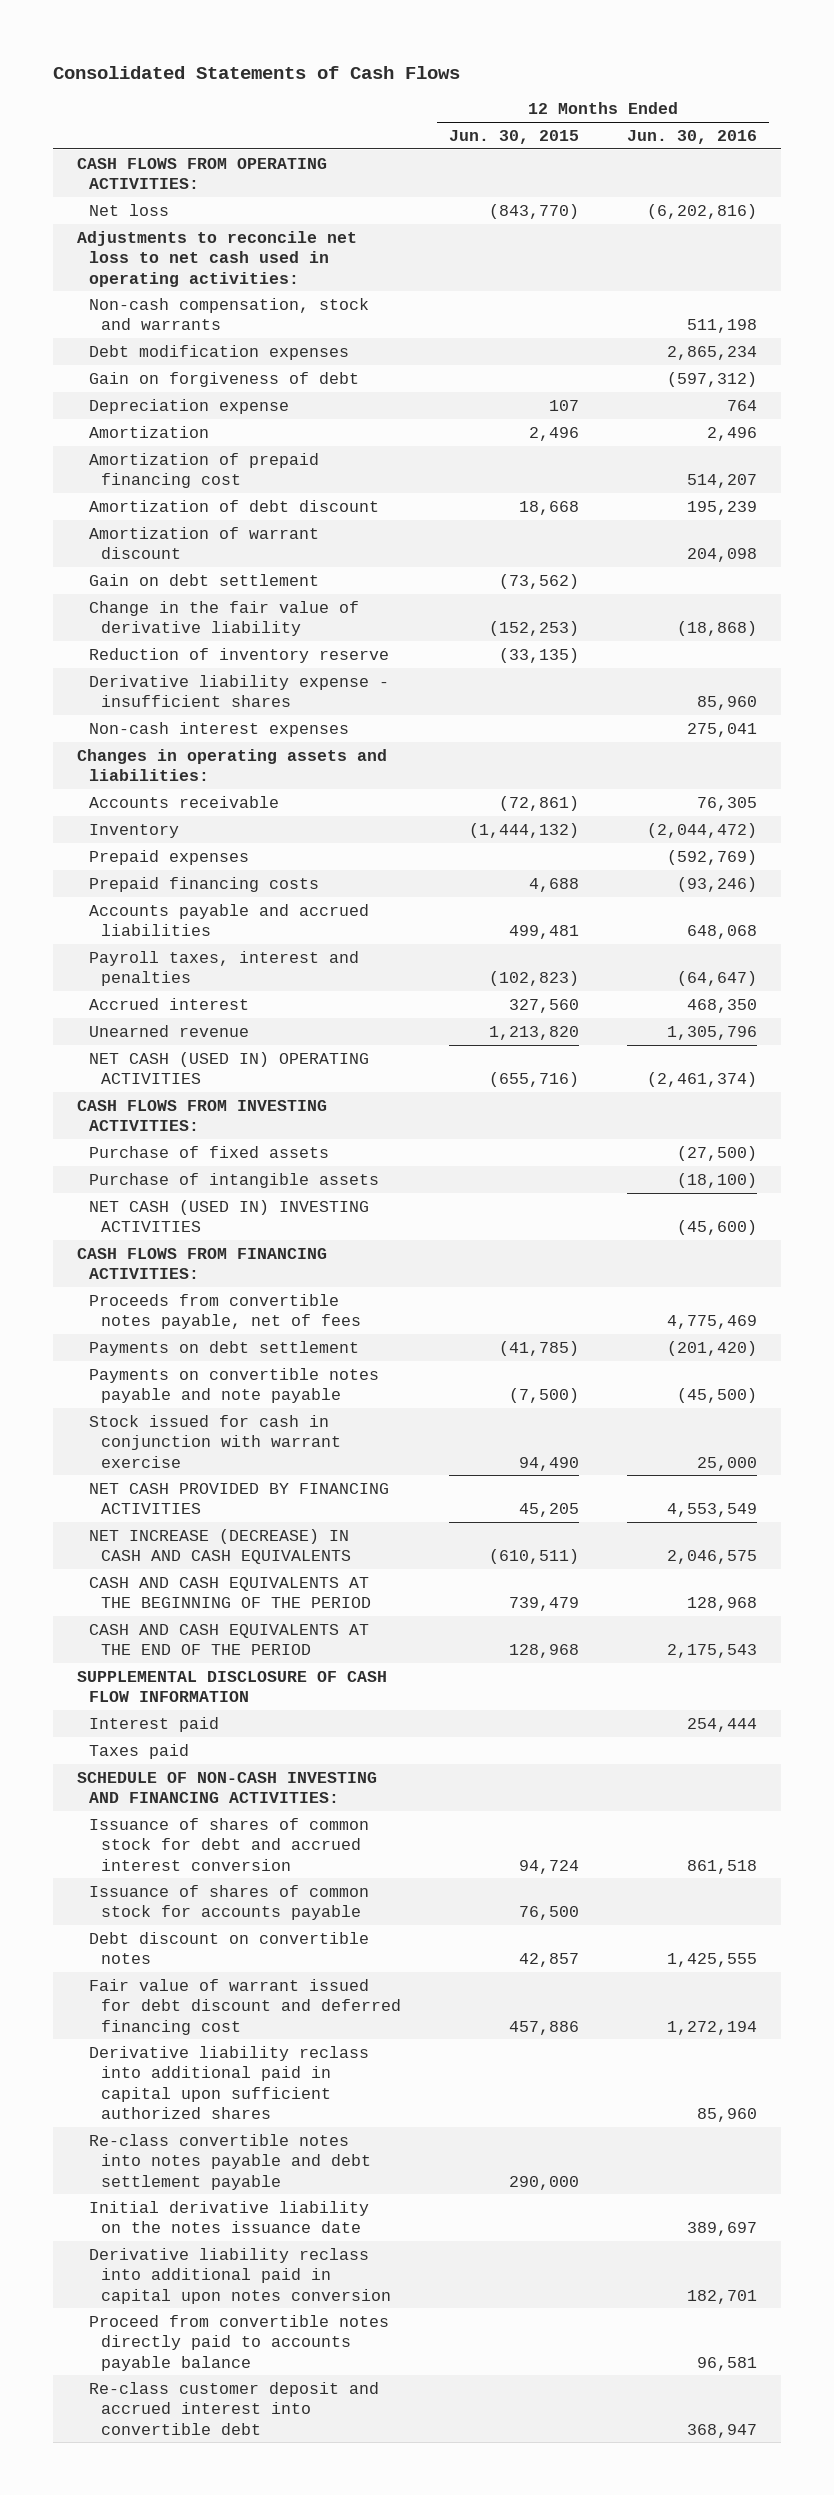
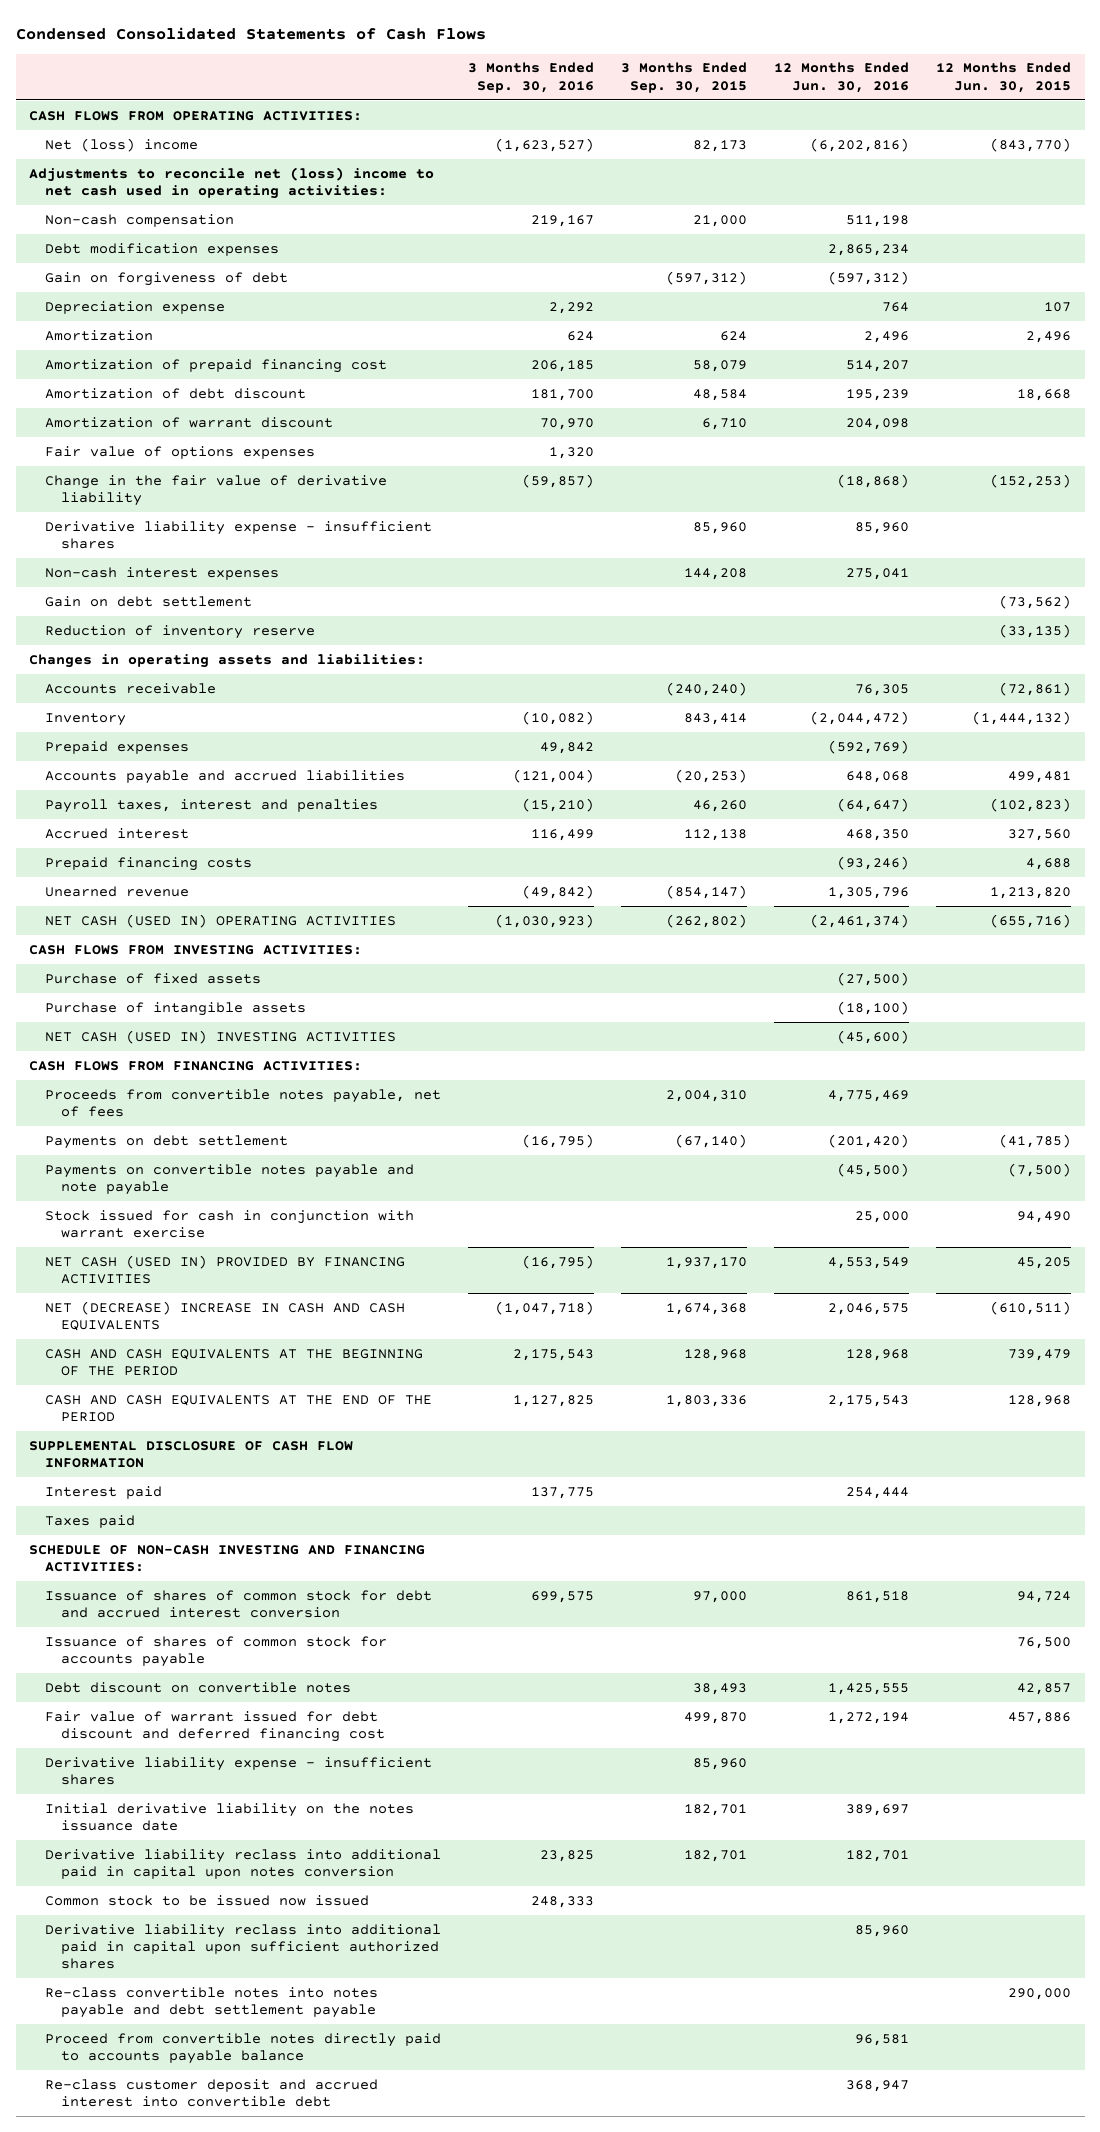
- Consolidated Statements of Cash Flows
+ Condensed Consolidated Statements of Cash Flows
- | 12 Months Ended Jun. 30, 2015 | 12 Months Ended Jun. 30, 2016
+ | 3 Months Ended Sep. 30, 2016 | 3 Months Ended Sep. 30, 2015 | 12 Months Ended Jun. 30, 2016 | 12 Months Ended Jun. 30, 2015
- Net loss | (843,770) | (6,202,816)
- Adjustments to reconcile net loss to net cash used in operating activities:
- Non-cash compensation, stock and warrants | | 511,198
+ Net (loss) income | (1,623,527) | 82,173 | (6,202,816) | (843,770)
+ Adjustments to reconcile net (loss) income to net cash used in operating activities:
+ Non-cash compensation | 219,167 | 21,000 | 511,198 |
+ Fair value of options expenses | 1,320 | | |
moved down: Gain on debt settlement | | | | (73,562)
moved down: Reduction of inventory reserve | | | | (33,135)
moved down: Prepaid financing costs | | | (93,246) | 4,688
- NET CASH PROVIDED BY FINANCING ACTIVITIES | 45,205 | 4,553,549
- NET INCREASE (DECREASE) IN CASH AND CASH EQUIVALENTS | (610,511) | 2,046,575
+ NET CASH (USED IN) PROVIDED BY FINANCING ACTIVITIES | (16,795) | 1,937,170 | 4,553,549 | 45,205
+ NET (DECREASE) INCREASE IN CASH AND CASH EQUIVALENTS | (1,047,718) | 1,674,368 | 2,046,575 | (610,511)
+ Derivative liability expense - insufficient shares | | 85,960 | |
+ Common stock to be issued now issued | 248,333 | | |
moved down: Derivative liability reclass into additional paid in capital upon sufficient authorized shares | | | 85,960 |
moved down: Re-class convertible notes into notes payable and debt settlement payable | | | | 290,000

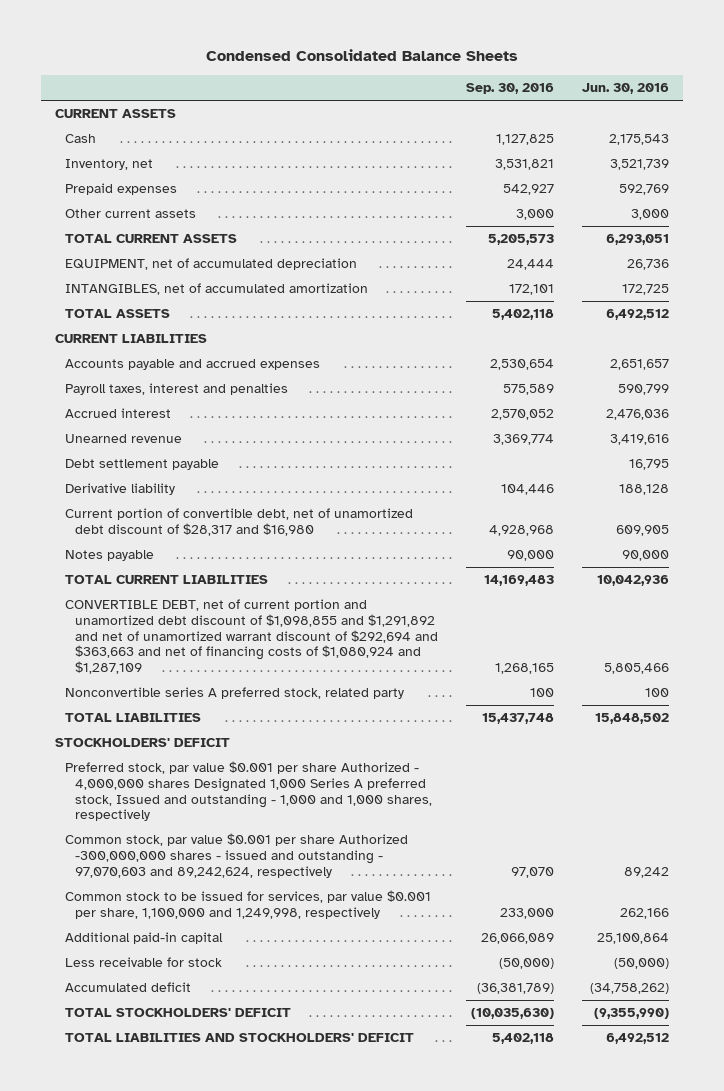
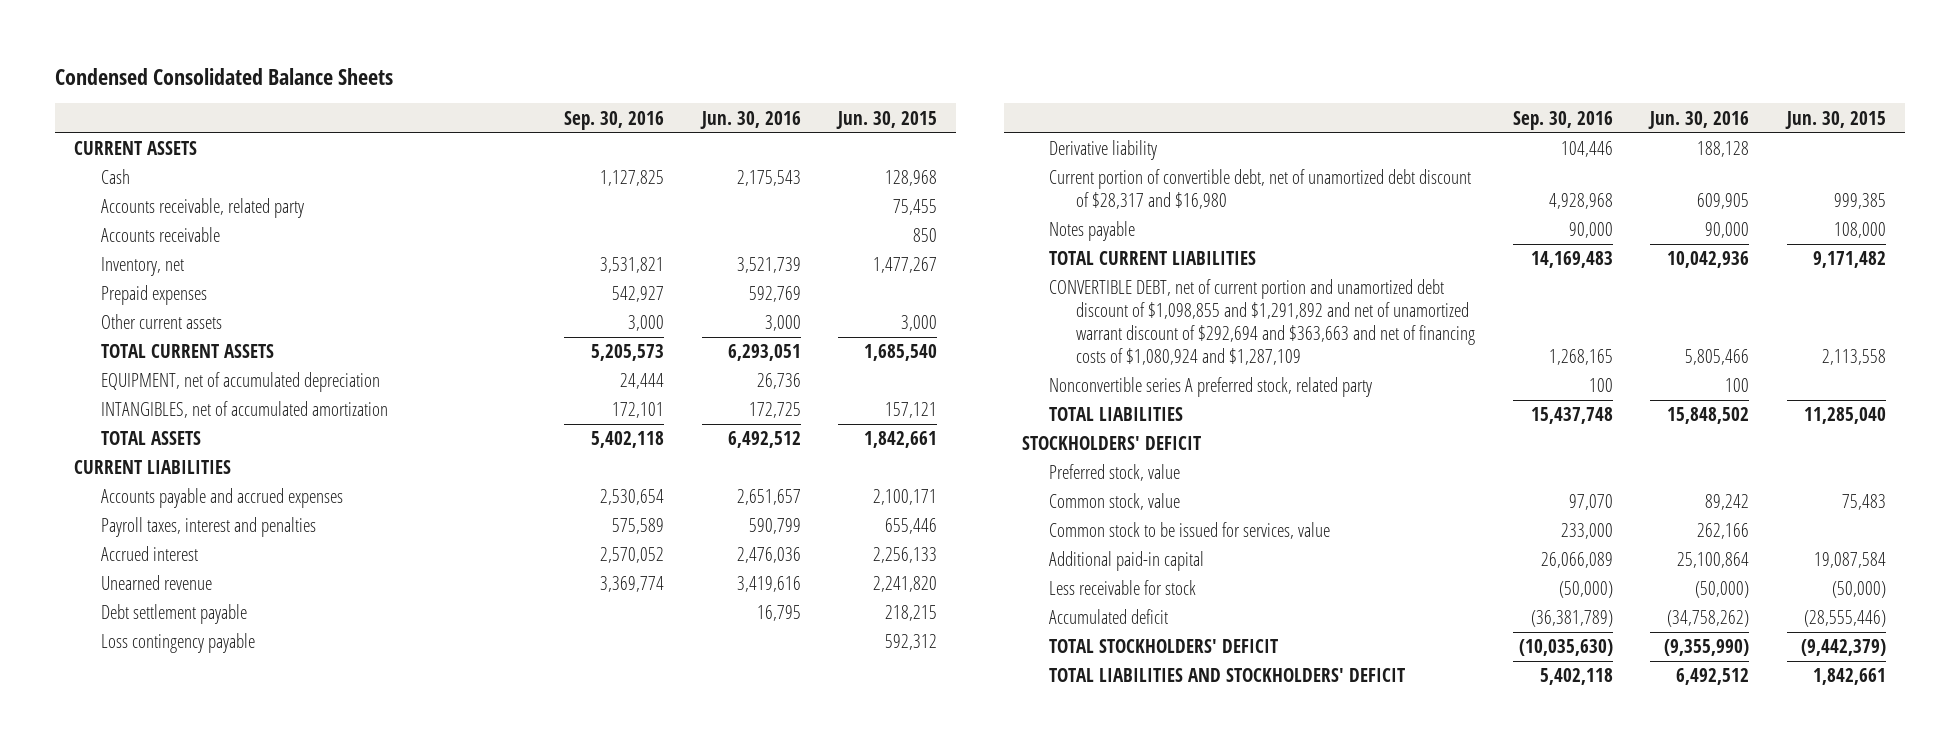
- | Sep. 30, 2016 | Jun. 30, 2016
+ | Sep. 30, 2016 | Jun. 30, 2016 | Jun. 30, 2015
+ Accounts receivable, related party | | | 75,455
+ Accounts receivable | | | 850
+ Loss contingency payable | | | 592,312
- Preferred stock, par value $0.001 per share Authorized - 4,000,000 shares Designated 1,000 Series A preferred stock, Issued and outstanding - 1,000 and 1,000 shares, respectively
- Common stock, par value $0.001 per share Authorized -300,000,000 shares - issued and outstanding - 97,070,603 and 89,242,624, respectively | 97,070 | 89,242
- Common stock to be issued for services, par value $0.001 per share, 1,100,000 and 1,249,998, respectively | 233,000 | 262,166
+ Preferred stock, value
+ Common stock, value | 97,070 | 89,242 | 75,483
+ Common stock to be issued for services, value | 233,000 | 262,166 |

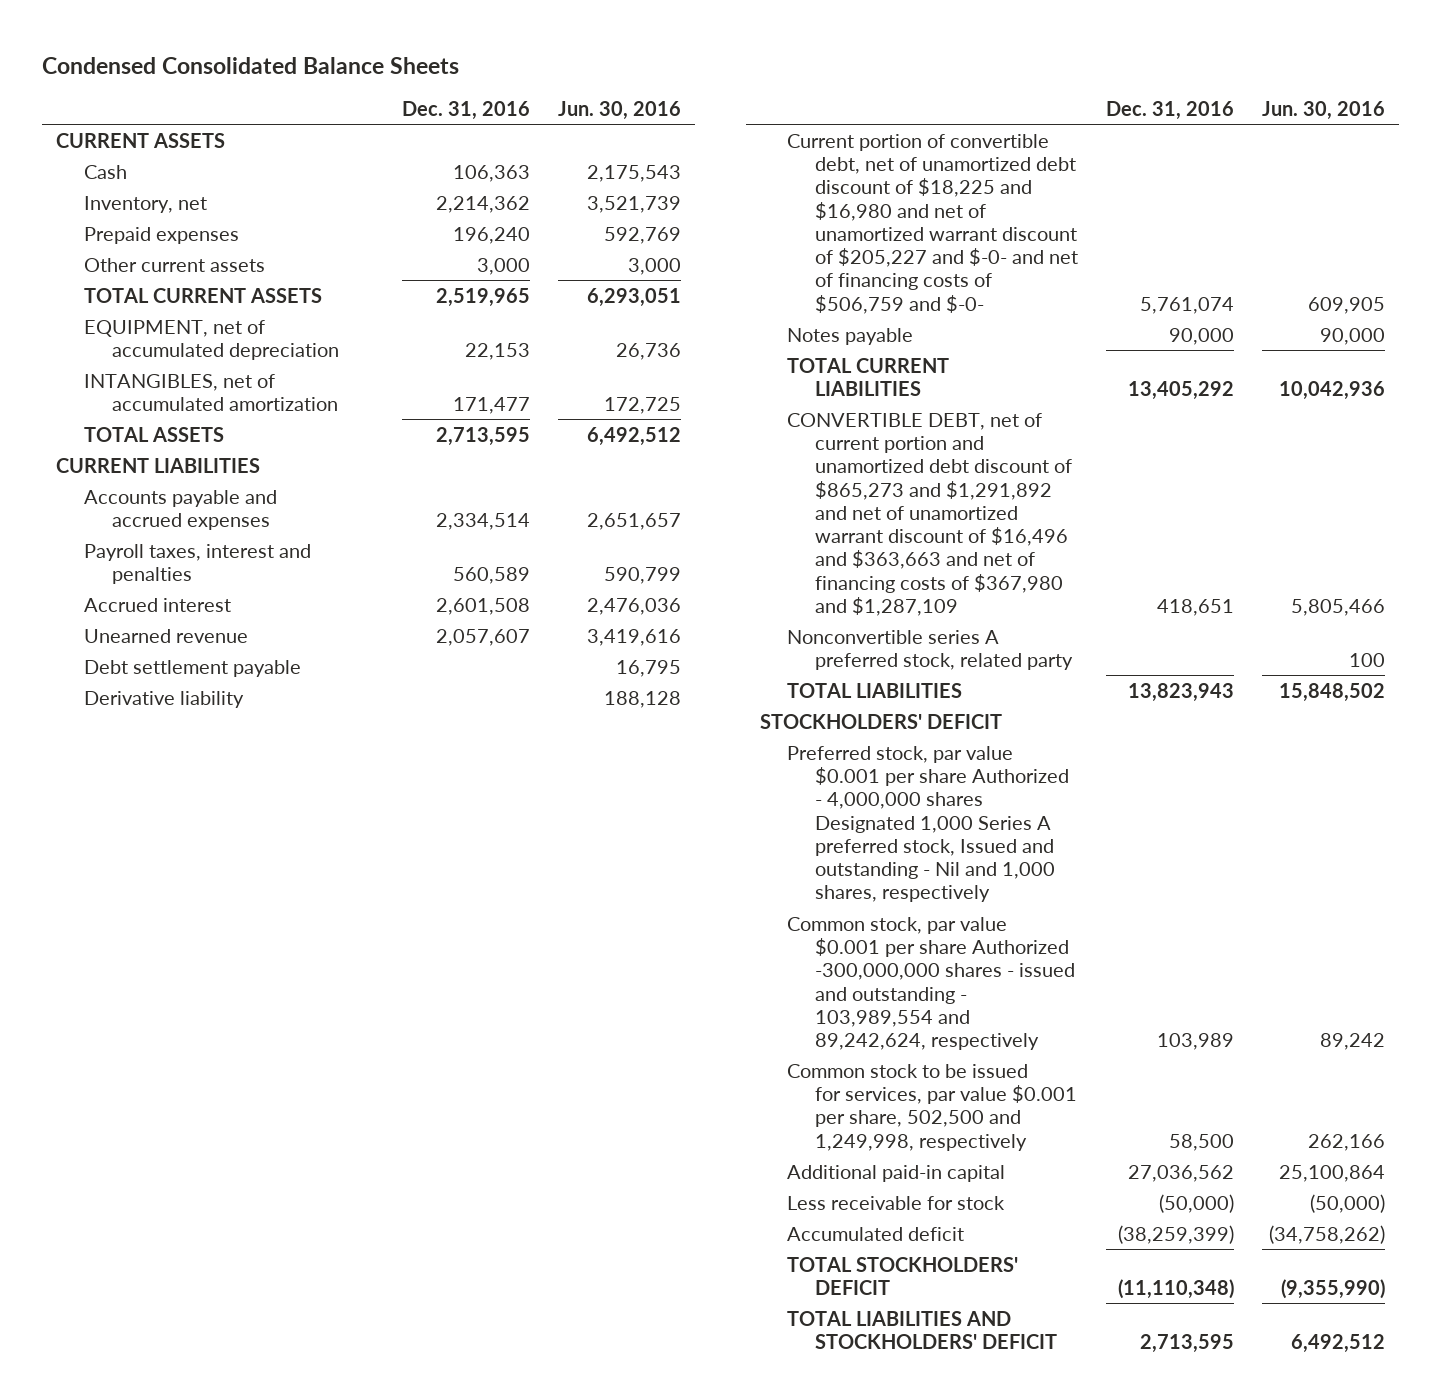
- | Sep. 30, 2016 | Jun. 30, 2016 | Jun. 30, 2015
+ | Dec. 31, 2016 | Jun. 30, 2016
- Accounts receivable, related party | | | 75,455
- Accounts receivable | | | 850
- Loss contingency payable | | | 592,312
- Current portion of convertible debt, net of unamortized debt discount of $28,317 and $16,980 | 4,928,968 | 609,905 | 999,385
+ Current portion of convertible debt, net of unamortized debt discount of $18,225 and $16,980 and net of unamortized warrant discount of $205,227 and $-0- and net of financing costs of $506,759 and $-0- | 5,761,074 | 609,905
- CONVERTIBLE DEBT, net of current portion and unamortized debt discount of $1,098,855 and $1,291,892 and net of unamortized warrant discount of $292,694 and $363,663 and net of financing costs of $1,080,924 and $1,287,109 | 1,268,165 | 5,805,466 | 2,113,558
+ CONVERTIBLE DEBT, net of current portion and unamortized debt discount of $865,273 and $1,291,892 and net of unamortized warrant discount of $16,496 and $363,663 and net of financing costs of $367,980 and $1,287,109 | 418,651 | 5,805,466
- Preferred stock, value
- Common stock, value | 97,070 | 89,242 | 75,483
- Common stock to be issued for services, value | 233,000 | 262,166 |
+ Preferred stock, par value $0.001 per share Authorized - 4,000,000 shares Designated 1,000 Series A preferred stock, Issued and outstanding - Nil and 1,000 shares, respectively
+ Common stock, par value $0.001 per share Authorized -300,000,000 shares - issued and outstanding - 103,989,554 and 89,242,624, respectively | 103,989 | 89,242
+ Common stock to be issued for services, par value $0.001 per share, 502,500 and 1,249,998, respectively | 58,500 | 262,166

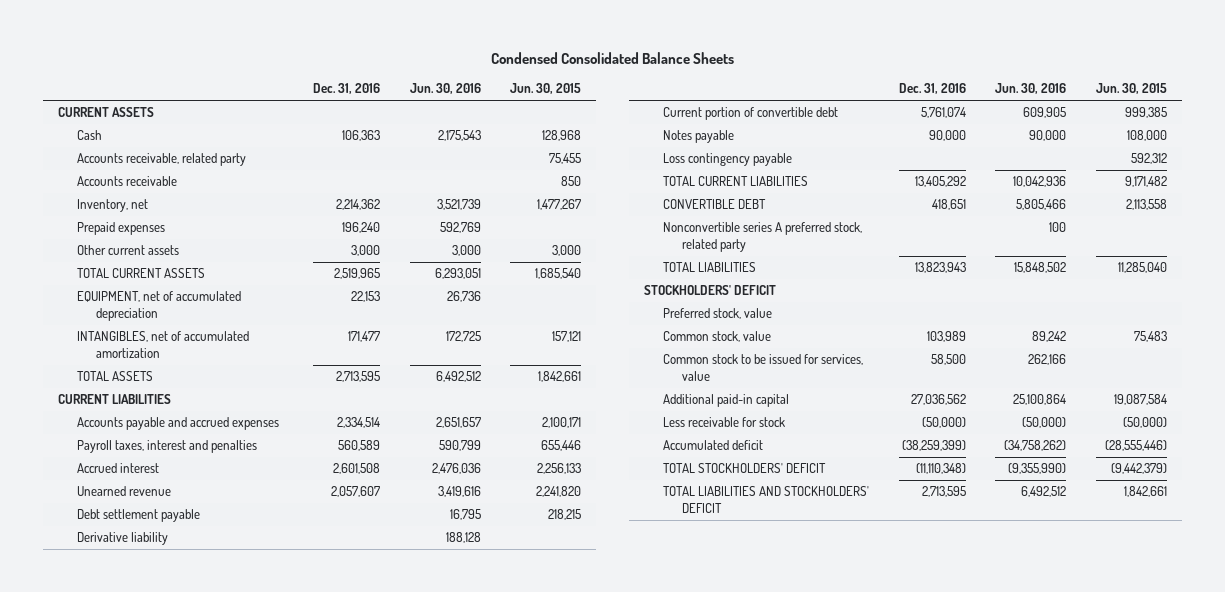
- | Dec. 31, 2016 | Jun. 30, 2016
+ | Dec. 31, 2016 | Jun. 30, 2016 | Jun. 30, 2015
+ Accounts receivable, related party | | | 75,455
+ Accounts receivable | | | 850
- Current portion of convertible debt, net of unamortized debt discount of $18,225 and $16,980 and net of unamortized warrant discount of $205,227 and $-0- and net of financing costs of $506,759 and $-0- | 5,761,074 | 609,905
+ Current portion of convertible debt | 5,761,074 | 609,905 | 999,385
+ Loss contingency payable | | | 592,312
- CONVERTIBLE DEBT, net of current portion and unamortized debt discount of $865,273 and $1,291,892 and net of unamortized warrant discount of $16,496 and $363,663 and net of financing costs of $367,980 and $1,287,109 | 418,651 | 5,805,466
+ CONVERTIBLE DEBT | 418,651 | 5,805,466 | 2,113,558
- Preferred stock, par value $0.001 per share Authorized - 4,000,000 shares Designated 1,000 Series A preferred stock, Issued and outstanding - Nil and 1,000 shares, respectively
- Common stock, par value $0.001 per share Authorized -300,000,000 shares - issued and outstanding - 103,989,554 and 89,242,624, respectively | 103,989 | 89,242
- Common stock to be issued for services, par value $0.001 per share, 502,500 and 1,249,998, respectively | 58,500 | 262,166
+ Preferred stock, value
+ Common stock, value | 103,989 | 89,242 | 75,483
+ Common stock to be issued for services, value | 58,500 | 262,166 |

